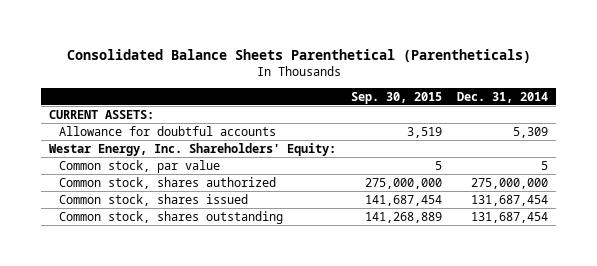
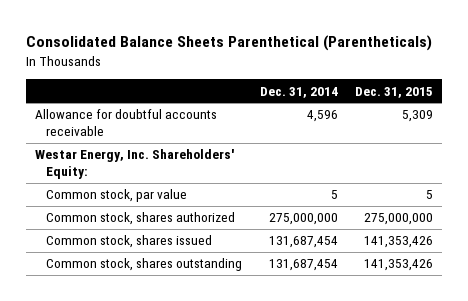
- | Sep. 30, 2015 | Dec. 31, 2014
+ | Dec. 31, 2014 | Dec. 31, 2015
- CURRENT ASSETS:
- Allowance for doubtful accounts | 3,519 | 5,309
+ Allowance for doubtful accounts receivable | 4,596 | 5,309

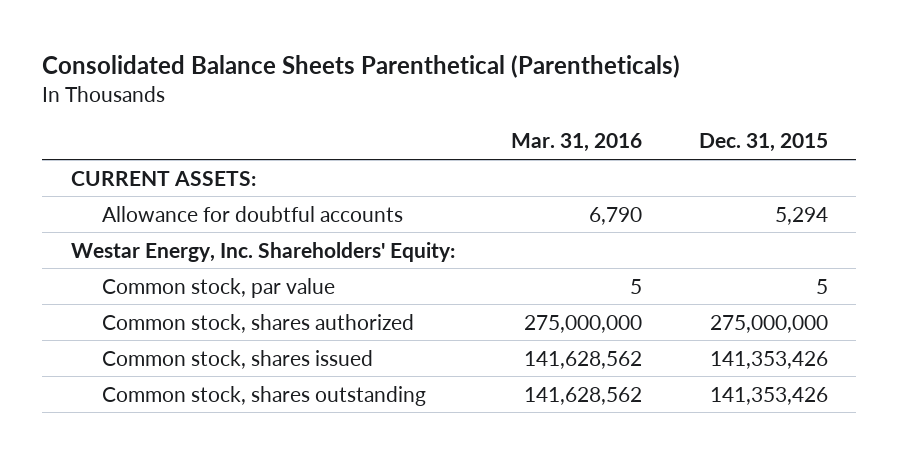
- | Dec. 31, 2014 | Dec. 31, 2015
+ | Mar. 31, 2016 | Dec. 31, 2015
- Allowance for doubtful accounts receivable | 4,596 | 5,309
+ CURRENT ASSETS:
+ Allowance for doubtful accounts | 6,790 | 5,294

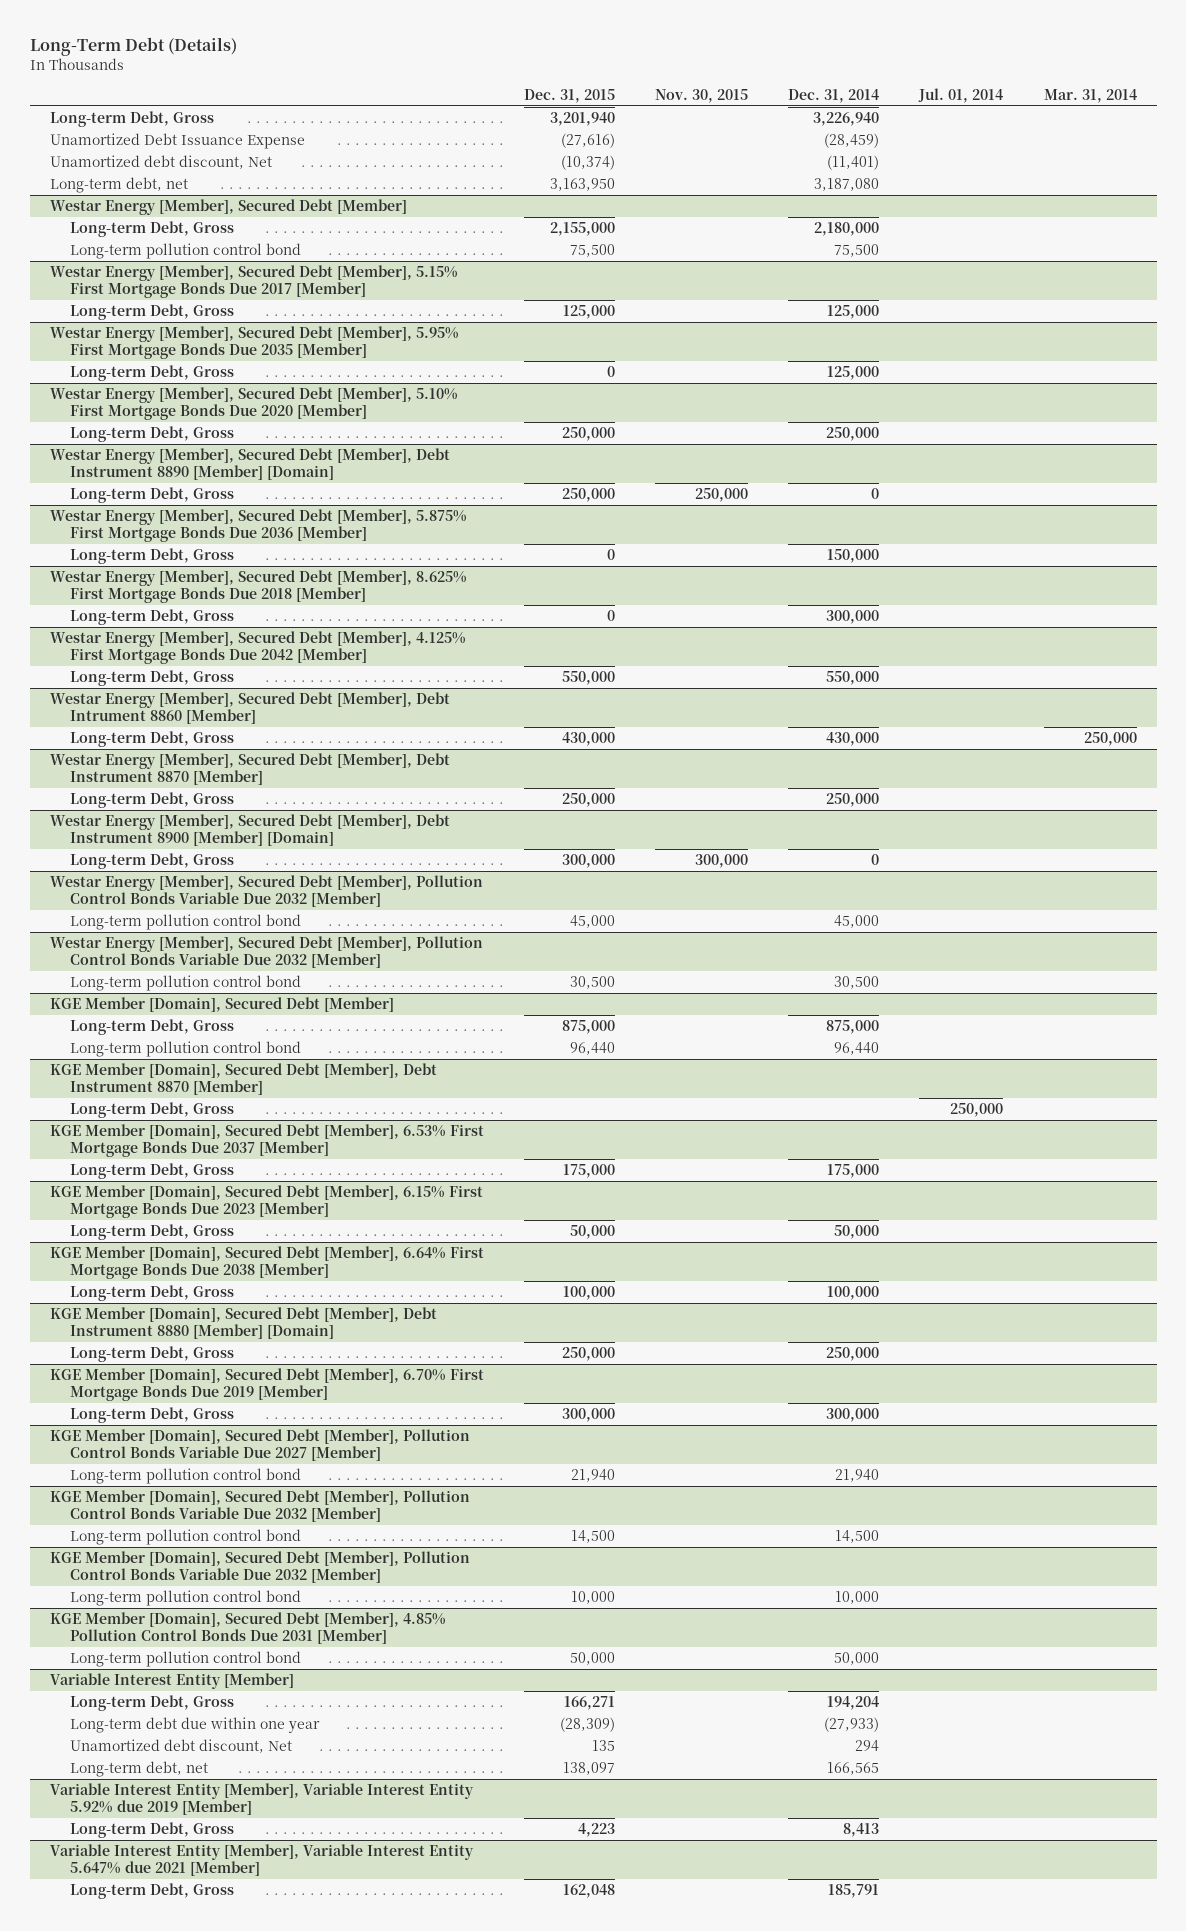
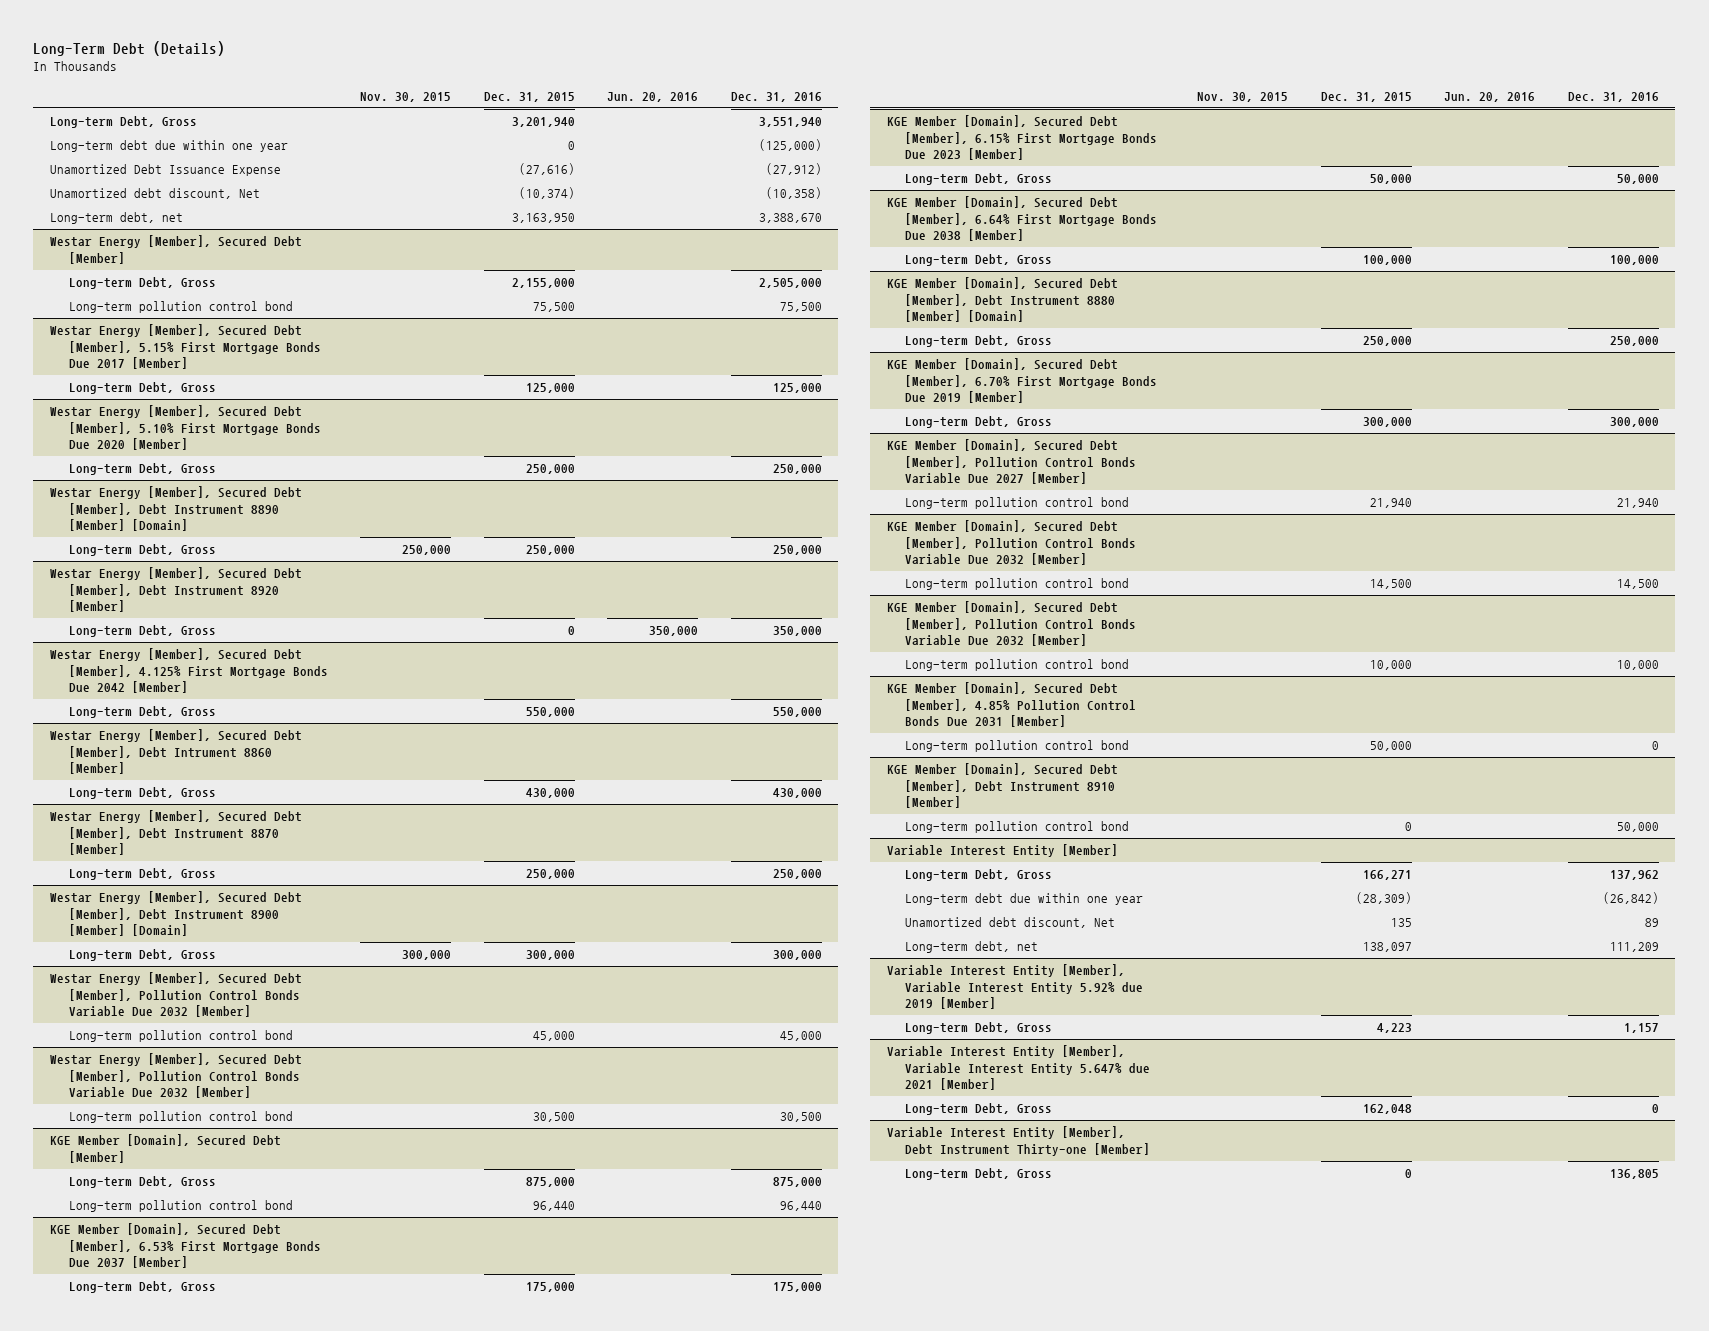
- | Dec. 31, 2015 | Nov. 30, 2015 | Dec. 31, 2014 | Jul. 01, 2014 | Mar. 31, 2014
+ | Nov. 30, 2015 | Dec. 31, 2015 | Jun. 20, 2016 | Dec. 31, 2016
+ Long-term debt due within one year | | 0 | | (125,000)
- Westar Energy [Member], Secured Debt [Member], 5.95% First Mortgage Bonds Due 2035 [Member]
- Long-term Debt, Gross | 0 | | 125,000 | |
- Westar Energy [Member], Secured Debt [Member], 5.875% First Mortgage Bonds Due 2036 [Member]
- Long-term Debt, Gross | 0 | | 150,000 | |
- Westar Energy [Member], Secured Debt [Member], 8.625% First Mortgage Bonds Due 2018 [Member]
+ Westar Energy [Member], Secured Debt [Member], Debt Instrument 8920 [Member]
- KGE Member [Domain], Secured Debt [Member], Debt Instrument 8870 [Member]
- Long-term Debt, Gross | | | | 250,000 |
+ KGE Member [Domain], Secured Debt [Member], Debt Instrument 8910 [Member]
+ Long-term pollution control bond | | 0 | | 50,000
+ Variable Interest Entity [Member], Debt Instrument Thirty-one [Member]
+ Long-term Debt, Gross | | 0 | | 136,805

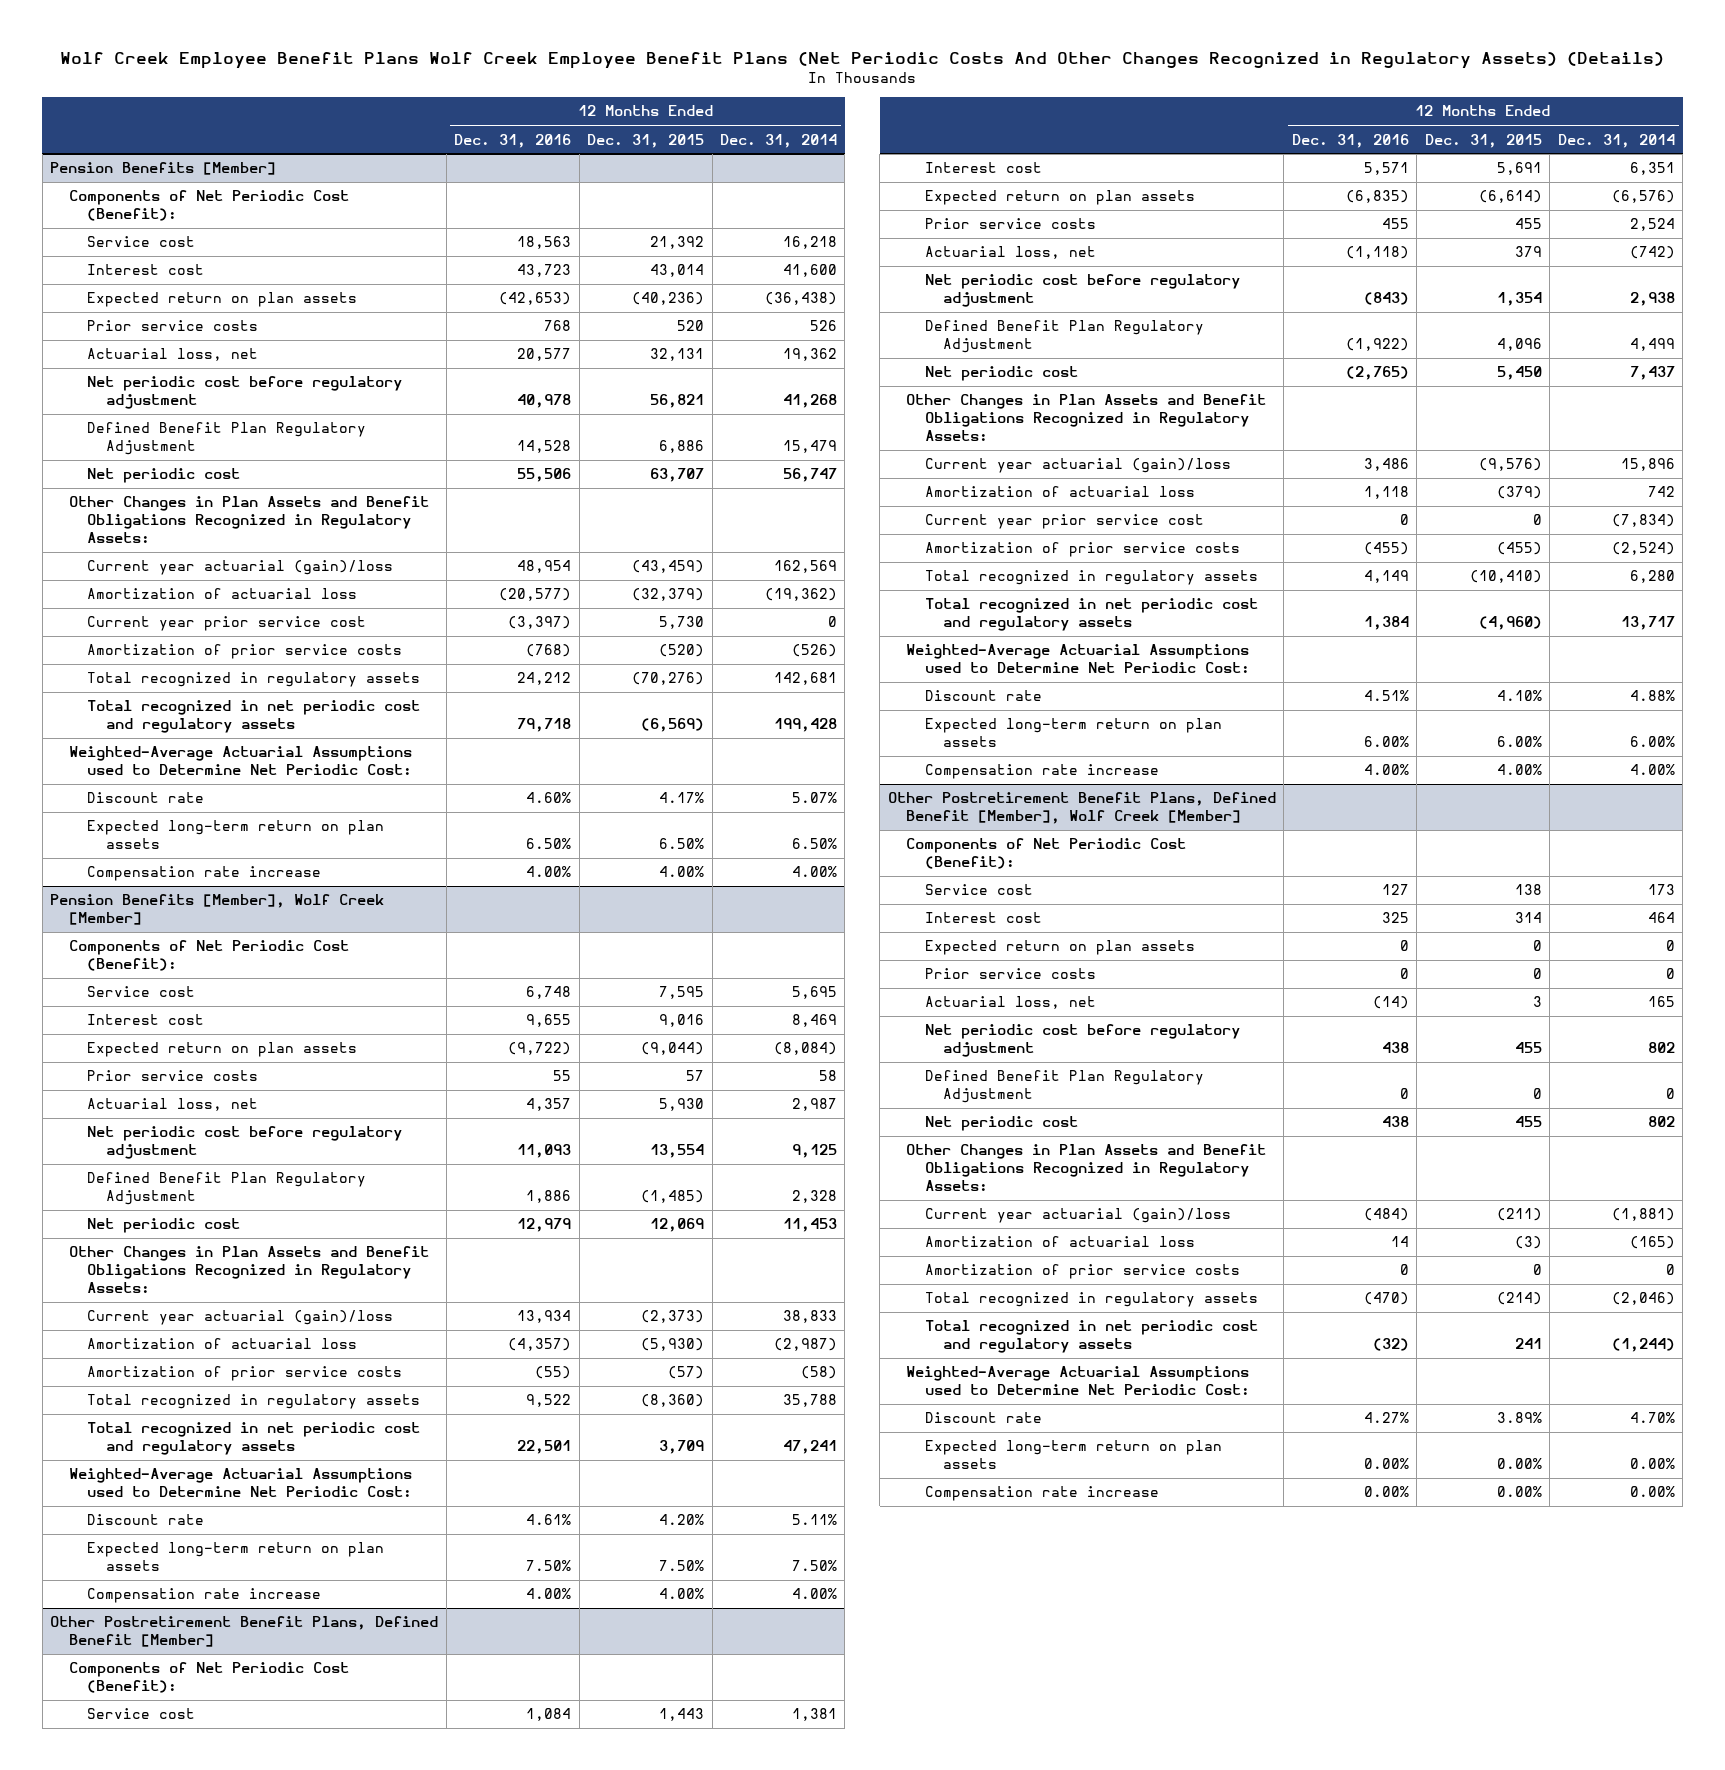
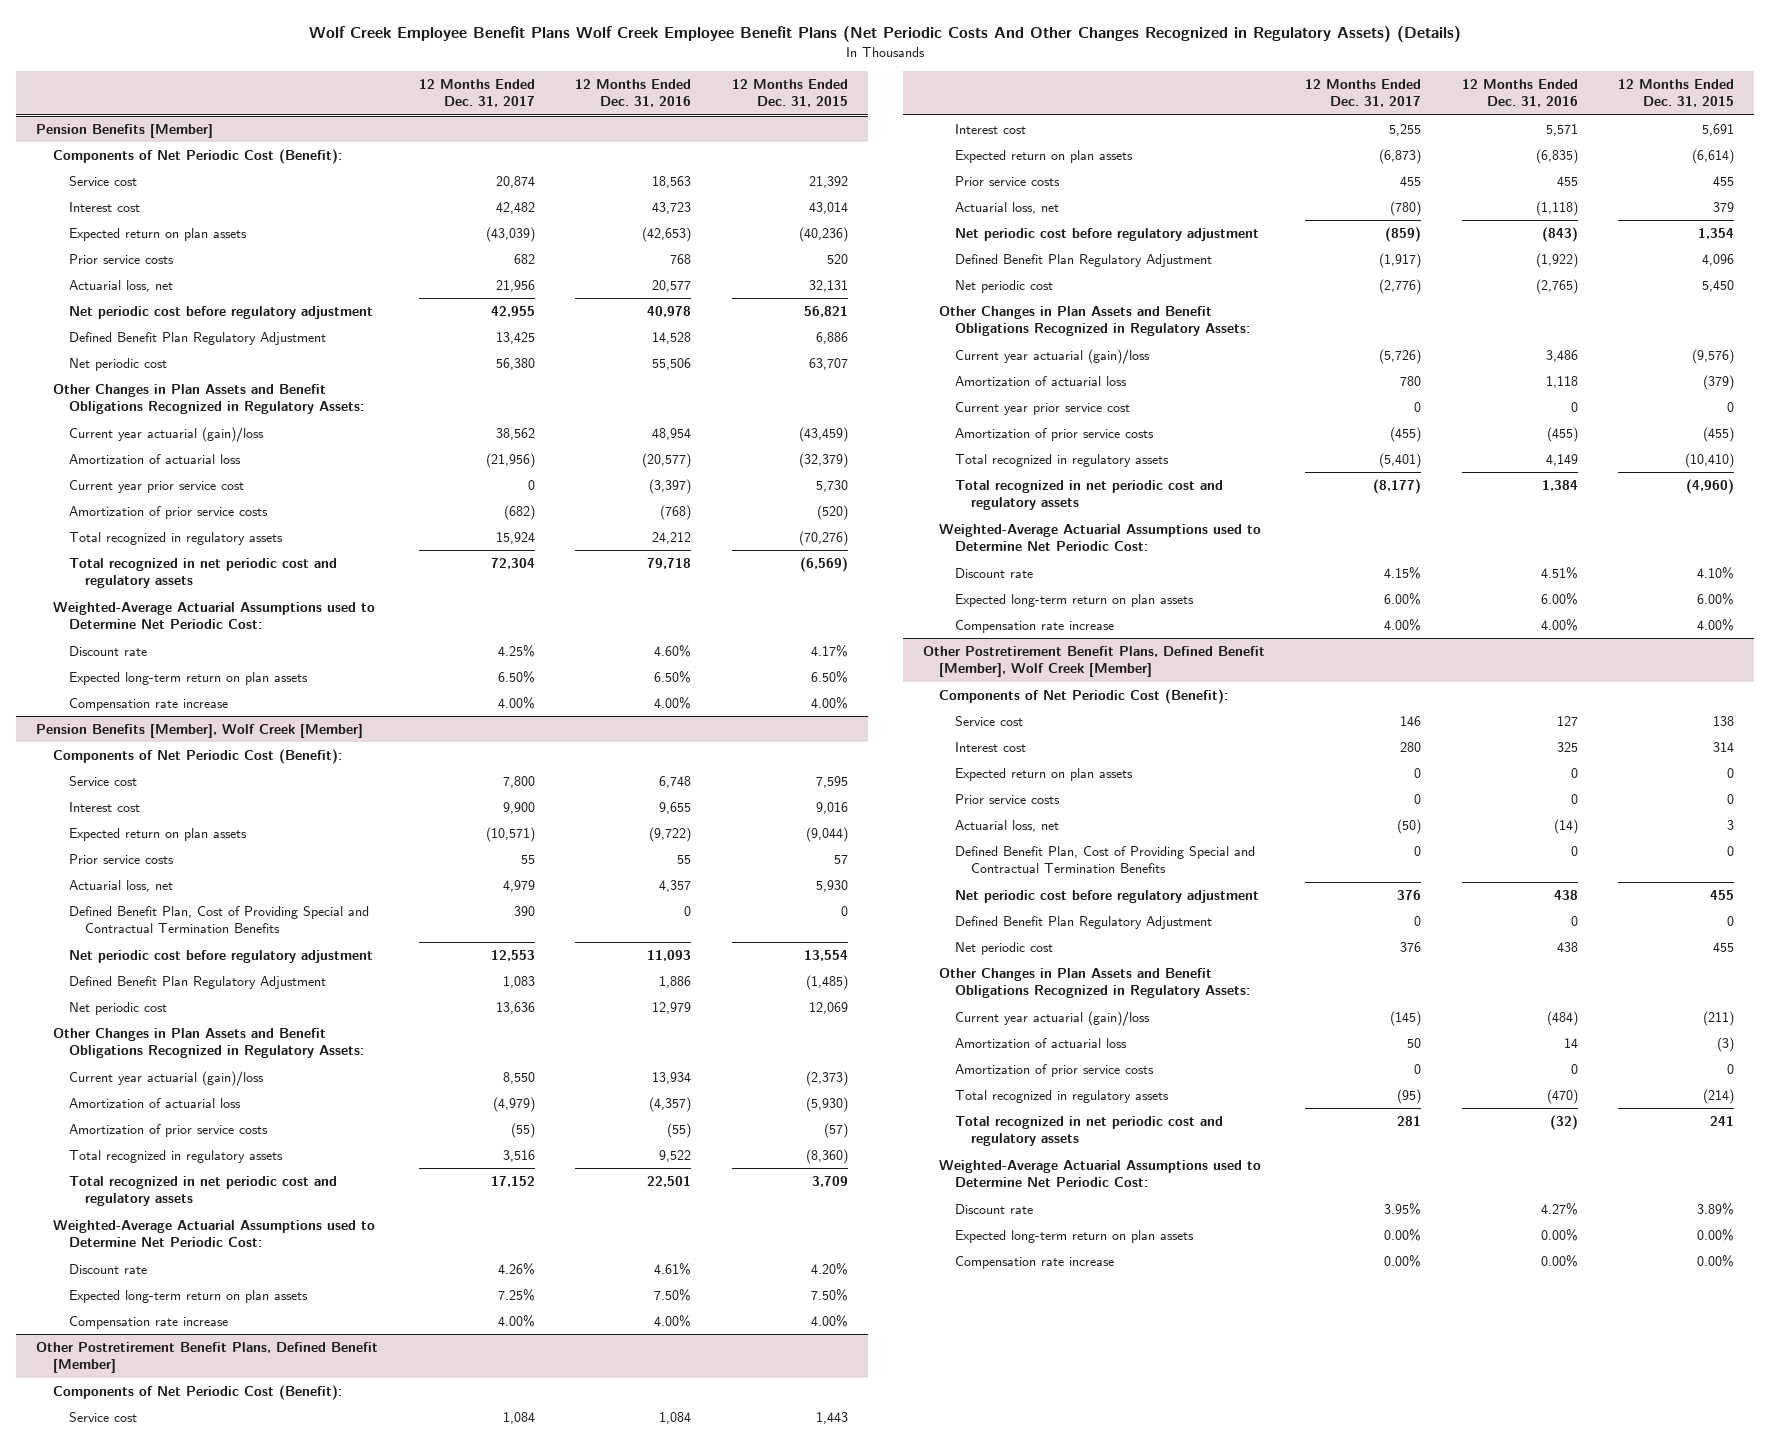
- | 12 Months Ended Dec. 31, 2016 | 12 Months Ended Dec. 31, 2015 | 12 Months Ended Dec. 31, 2014
+ | 12 Months Ended Dec. 31, 2017 | 12 Months Ended Dec. 31, 2016 | 12 Months Ended Dec. 31, 2015
@ Pension Benefits [Member], Wolf Creek [Member]
+ Defined Benefit Plan, Cost of Providing Special and Contractual Termination Benefits | 390 | 0 | 0
@ Other Postretirement Benefit Plans, Defined Benefit [Member], Wolf Creek [Member]
+ Defined Benefit Plan, Cost of Providing Special and Contractual Termination Benefits | 0 | 0 | 0

